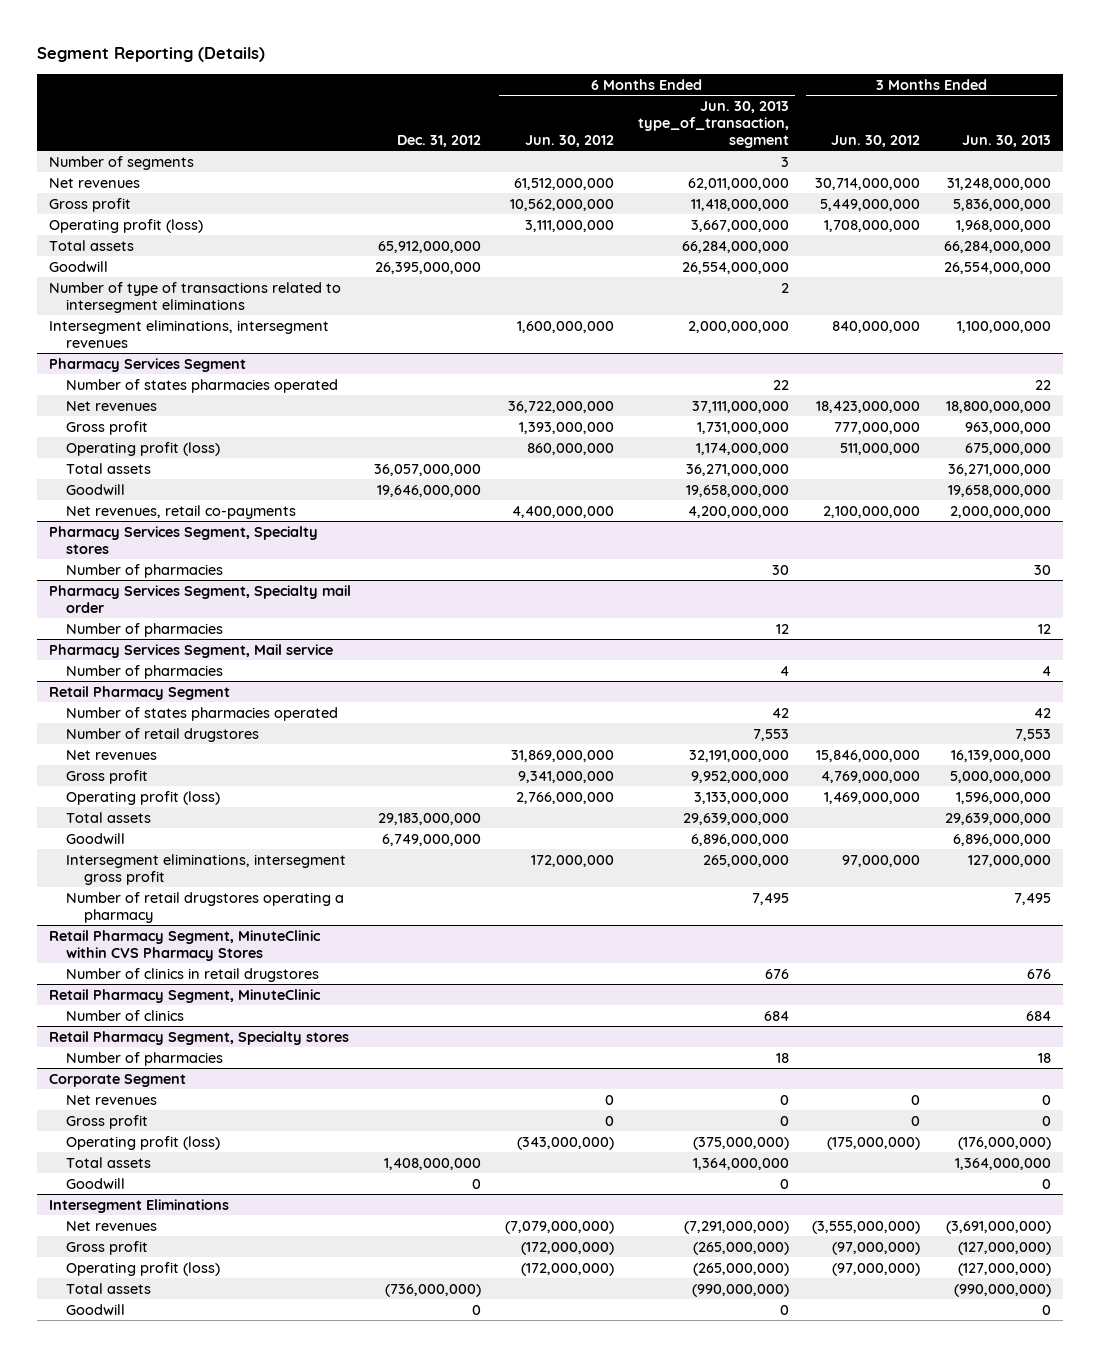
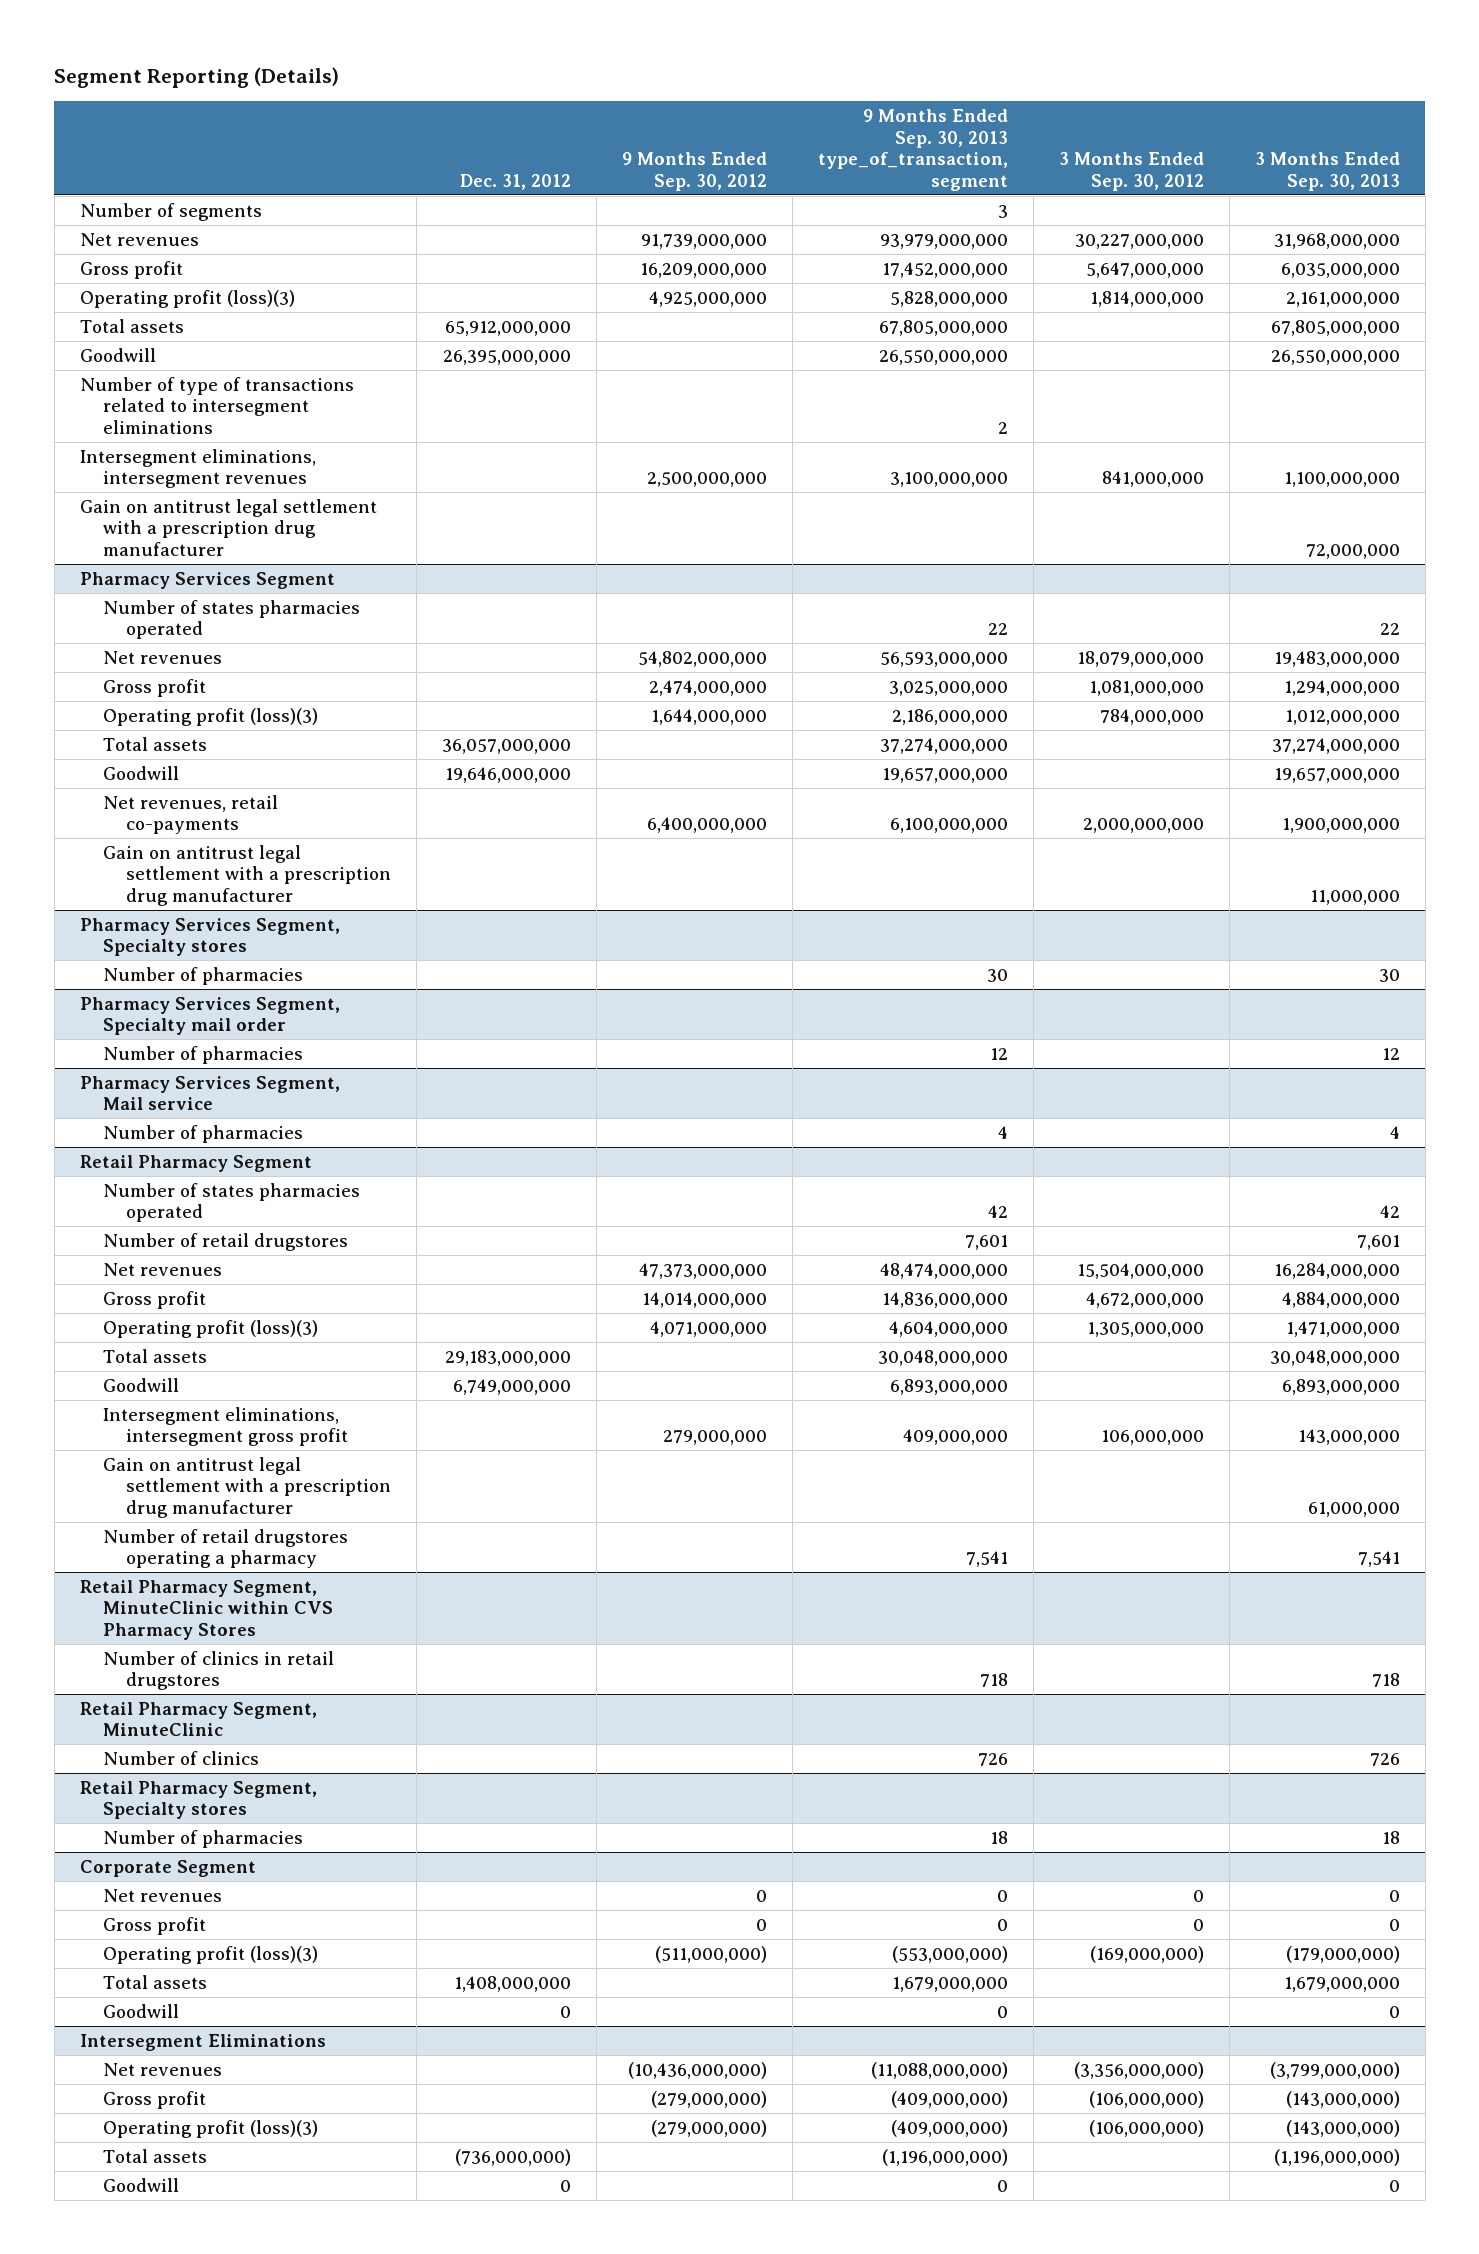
- | Dec. 31, 2012 | 6 Months Ended Jun. 30, 2012 | 6 Months Ended Jun. 30, 2013 type_of_transaction, segment | 3 Months Ended Jun. 30, 2012 | 3 Months Ended Jun. 30, 2013
+ | Dec. 31, 2012 | 9 Months Ended Sep. 30, 2012 | 9 Months Ended Sep. 30, 2013 type_of_transaction, segment | 3 Months Ended Sep. 30, 2012 | 3 Months Ended Sep. 30, 2013
- Operating profit (loss) | | 3,111,000,000 | 3,667,000,000 | 1,708,000,000 | 1,968,000,000
+ Operating profit (loss)(3) | | 4,925,000,000 | 5,828,000,000 | 1,814,000,000 | 2,161,000,000
+ Gain on antitrust legal settlement with a prescription drug manufacturer | | | | | 72,000,000
@ Pharmacy Services Segment
- Operating profit (loss) | | 860,000,000 | 1,174,000,000 | 511,000,000 | 675,000,000
+ Operating profit (loss)(3) | | 1,644,000,000 | 2,186,000,000 | 784,000,000 | 1,012,000,000
+ Gain on antitrust legal settlement with a prescription drug manufacturer | | | | | 11,000,000
@ Retail Pharmacy Segment
- Operating profit (loss) | | 2,766,000,000 | 3,133,000,000 | 1,469,000,000 | 1,596,000,000
+ Operating profit (loss)(3) | | 4,071,000,000 | 4,604,000,000 | 1,305,000,000 | 1,471,000,000
+ Gain on antitrust legal settlement with a prescription drug manufacturer | | | | | 61,000,000
@ Corporate Segment
- Operating profit (loss) | | (343,000,000) | (375,000,000) | (175,000,000) | (176,000,000)
+ Operating profit (loss)(3) | | (511,000,000) | (553,000,000) | (169,000,000) | (179,000,000)
@ Intersegment Eliminations
- Operating profit (loss) | | (172,000,000) | (265,000,000) | (97,000,000) | (127,000,000)
+ Operating profit (loss)(3) | | (279,000,000) | (409,000,000) | (106,000,000) | (143,000,000)

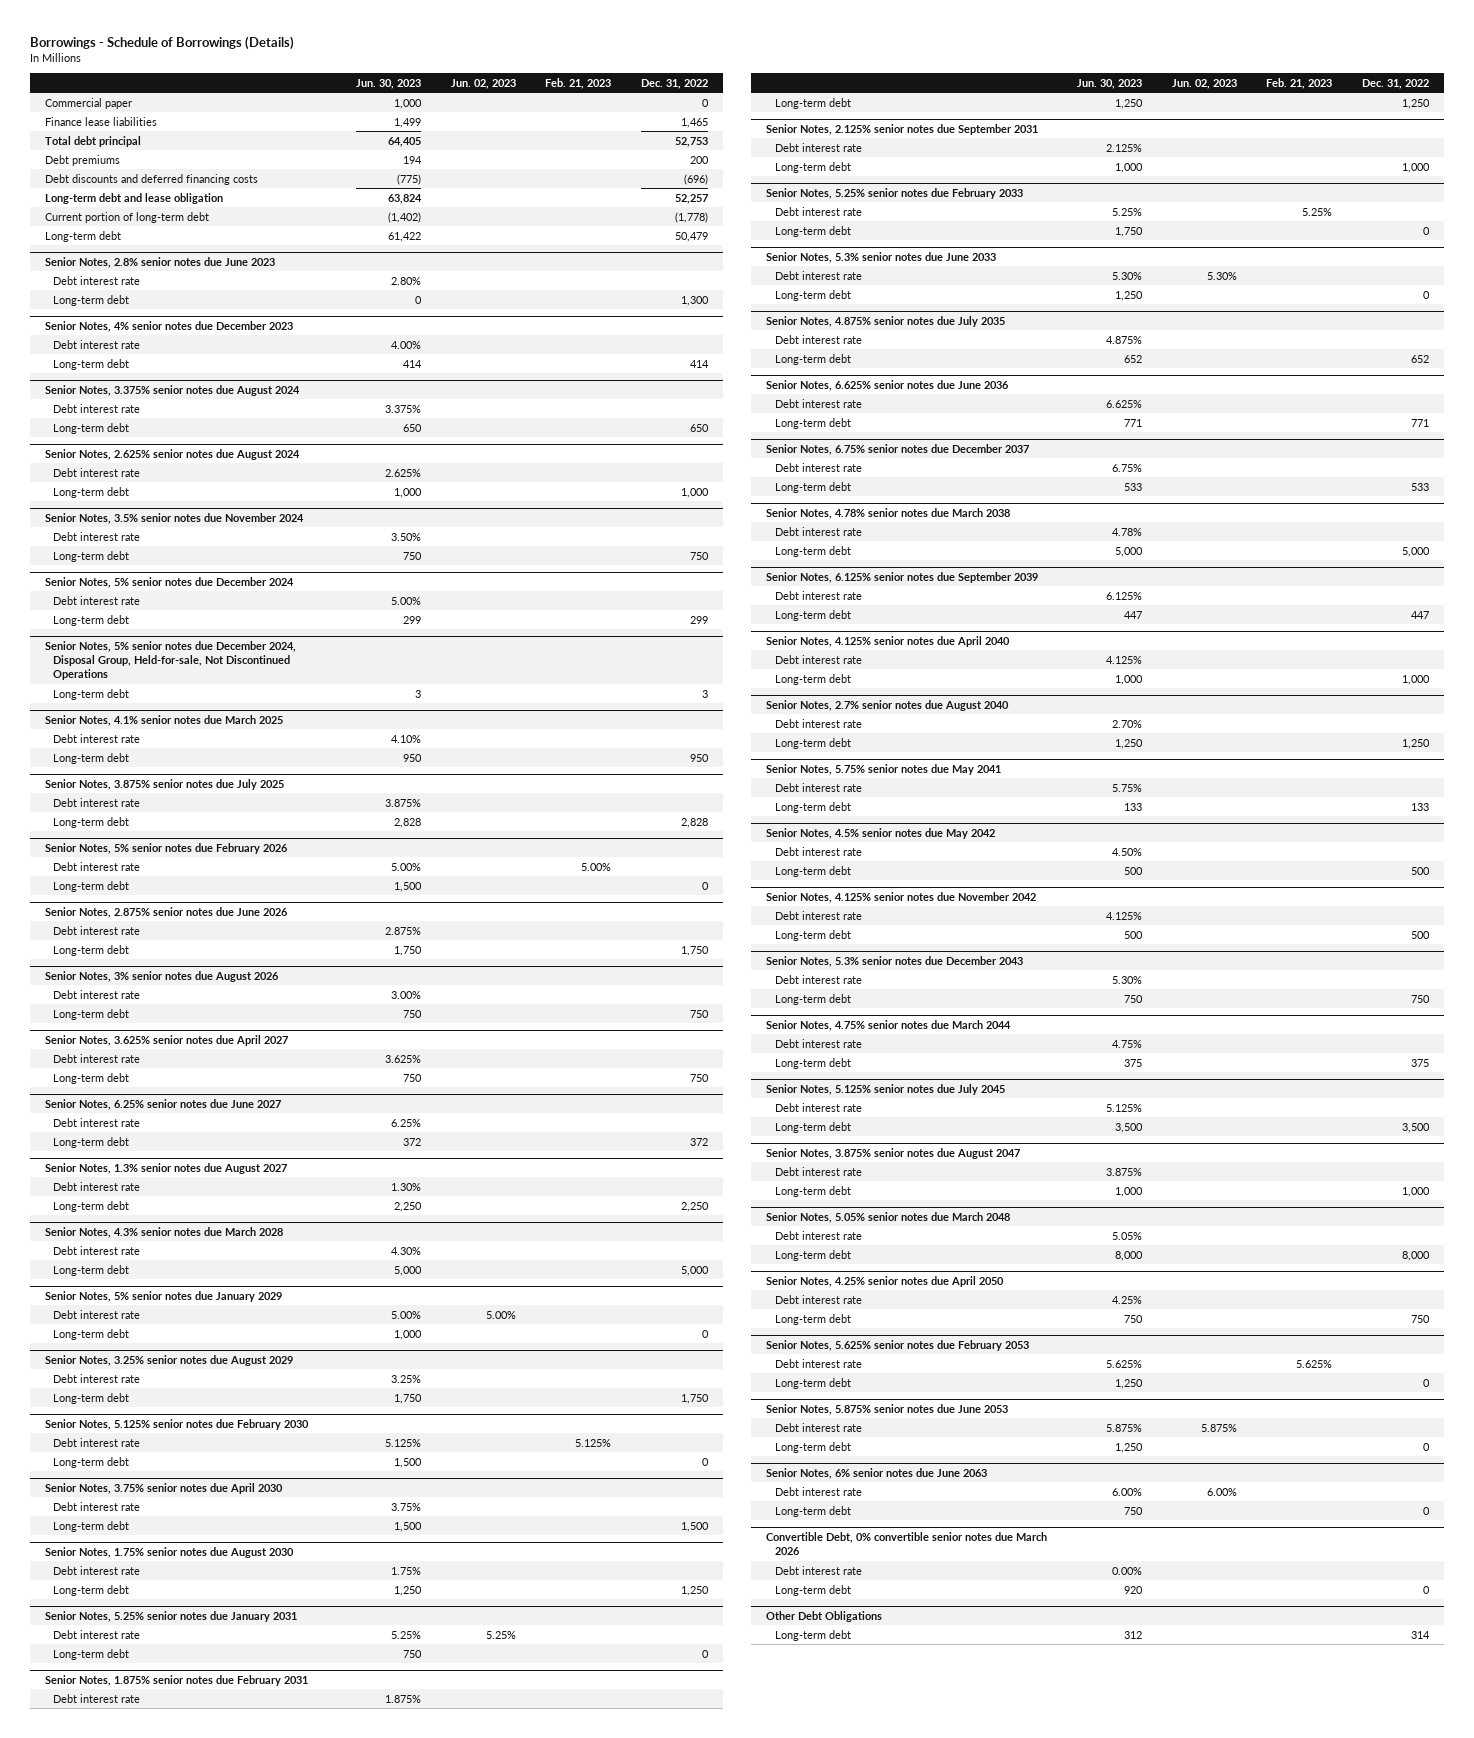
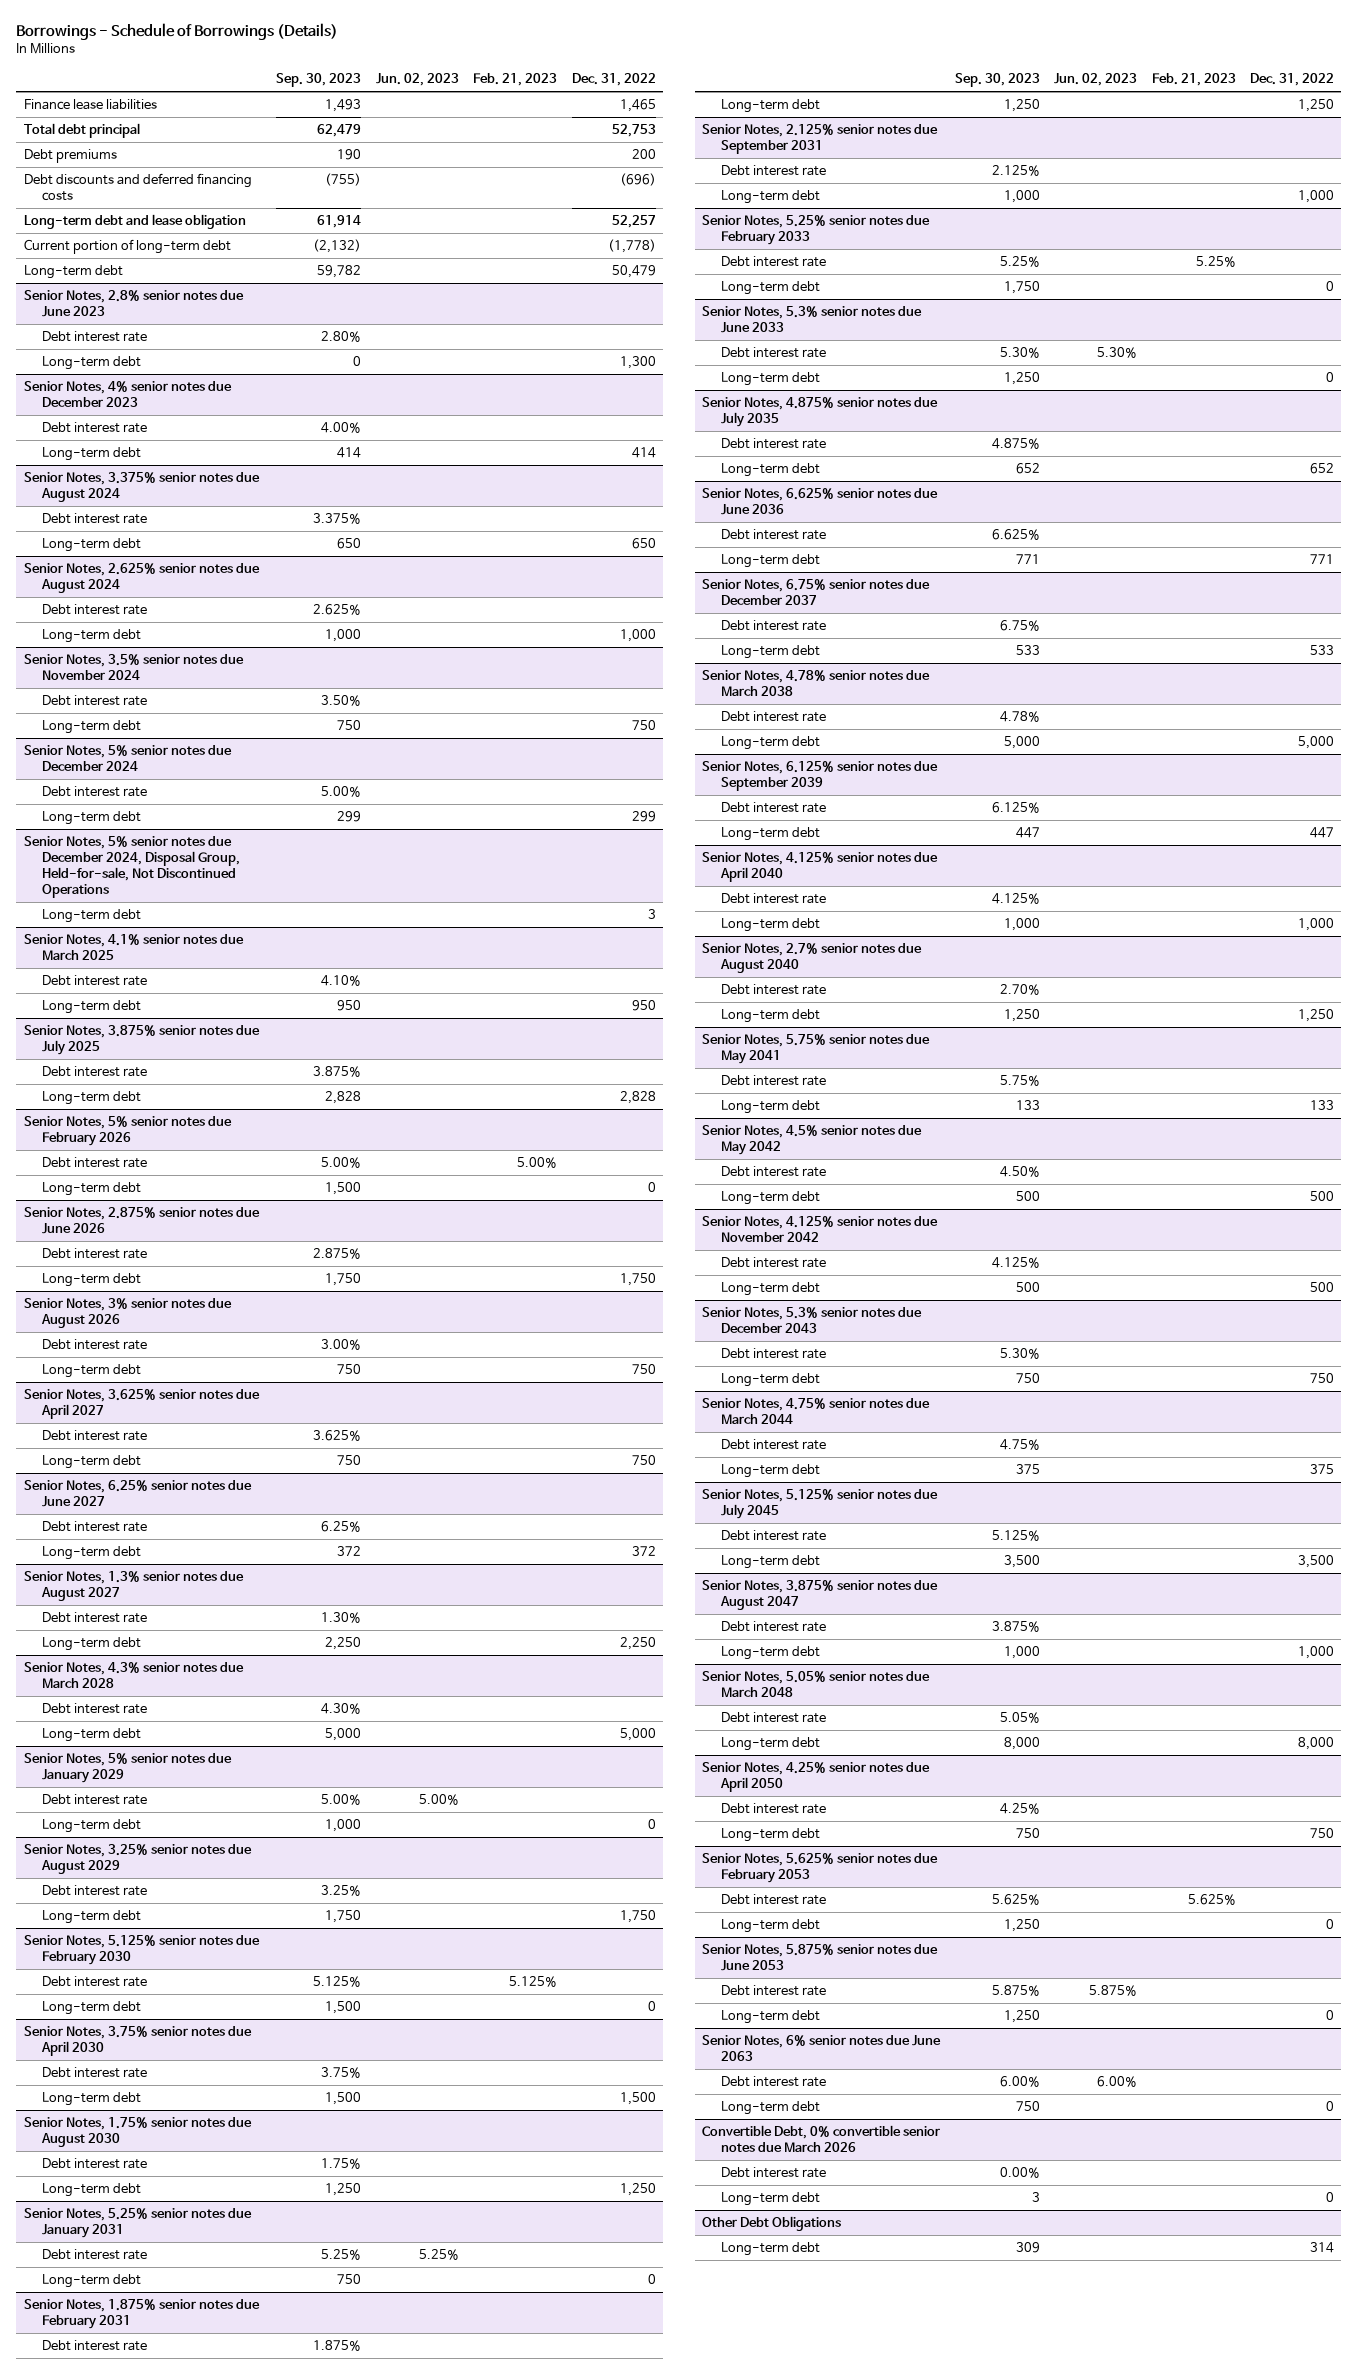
- | Jun. 30, 2023 | Jun. 02, 2023 | Feb. 21, 2023 | Dec. 31, 2022
+ | Sep. 30, 2023 | Jun. 02, 2023 | Feb. 21, 2023 | Dec. 31, 2022
- Commercial paper | 1,000 | | | 0

